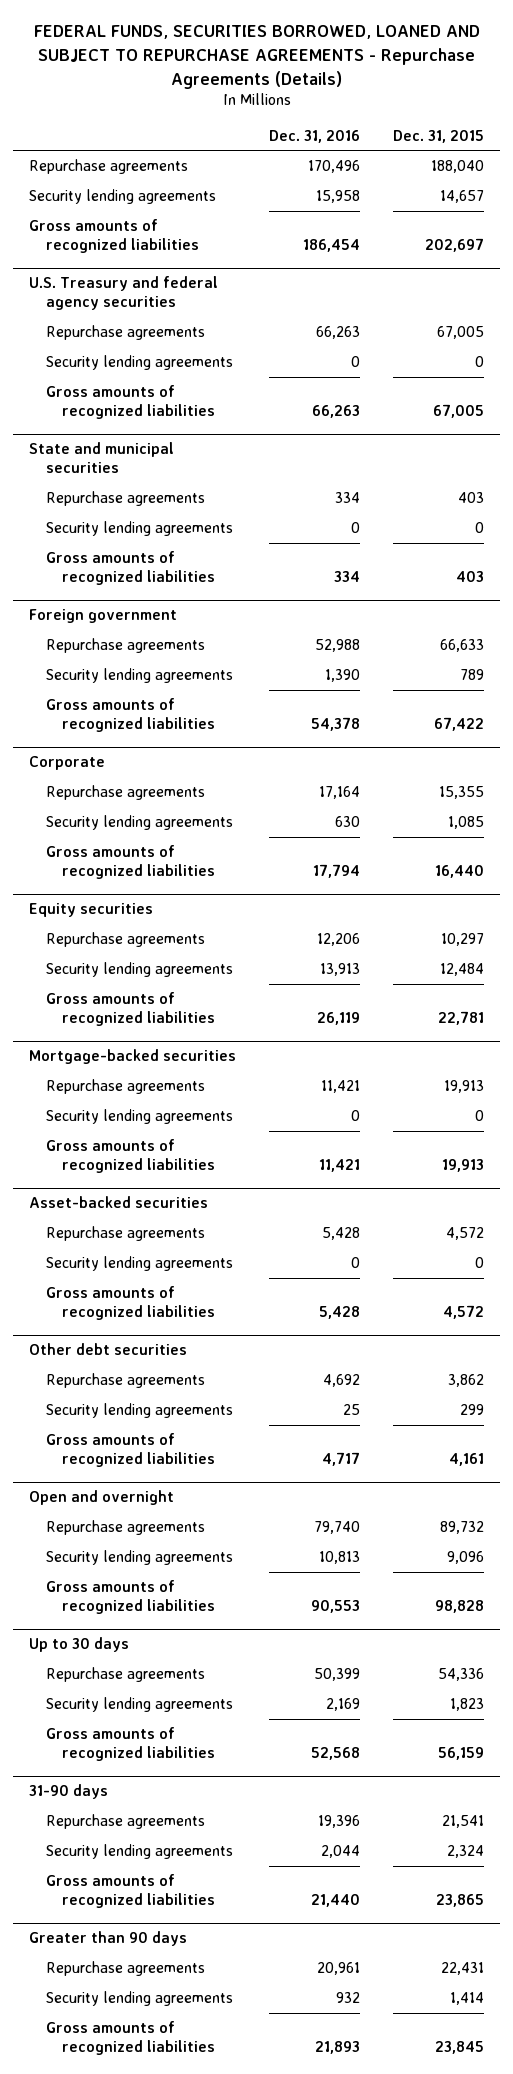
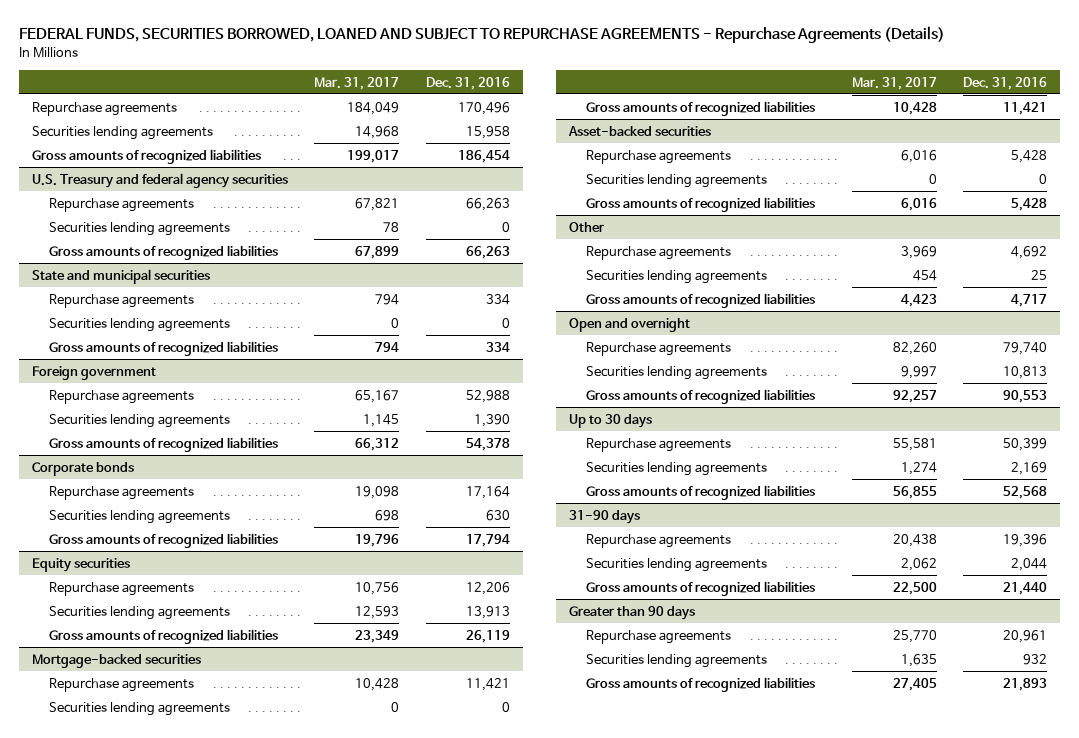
- | Dec. 31, 2016 | Dec. 31, 2015
+ | Mar. 31, 2017 | Dec. 31, 2016
- Security lending agreements | 15,958 | 14,657
+ Securities lending agreements | 14,968 | 15,958
@ U.S. Treasury and federal agency securities
- Security lending agreements | 0 | 0
+ Securities lending agreements | 78 | 0
@ State and municipal securities
- Security lending agreements | 0 | 0
+ Securities lending agreements | 0 | 0
@ Foreign government
- Security lending agreements | 1,390 | 789
+ Securities lending agreements | 1,145 | 1,390
- Corporate
+ Corporate bonds
- Security lending agreements | 630 | 1,085
+ Securities lending agreements | 698 | 630
@ Equity securities
- Security lending agreements | 13,913 | 12,484
+ Securities lending agreements | 12,593 | 13,913
@ Mortgage-backed securities
- Security lending agreements | 0 | 0
+ Securities lending agreements | 0 | 0
@ Asset-backed securities
- Security lending agreements | 0 | 0
+ Securities lending agreements | 0 | 0
- Other debt securities
+ Other
- Security lending agreements | 25 | 299
+ Securities lending agreements | 454 | 25
@ Open and overnight
- Security lending agreements | 10,813 | 9,096
+ Securities lending agreements | 9,997 | 10,813
@ Up to 30 days
- Security lending agreements | 2,169 | 1,823
+ Securities lending agreements | 1,274 | 2,169
@ 31-90 days
- Security lending agreements | 2,044 | 2,324
+ Securities lending agreements | 2,062 | 2,044
@ Greater than 90 days
- Security lending agreements | 932 | 1,414
+ Securities lending agreements | 1,635 | 932

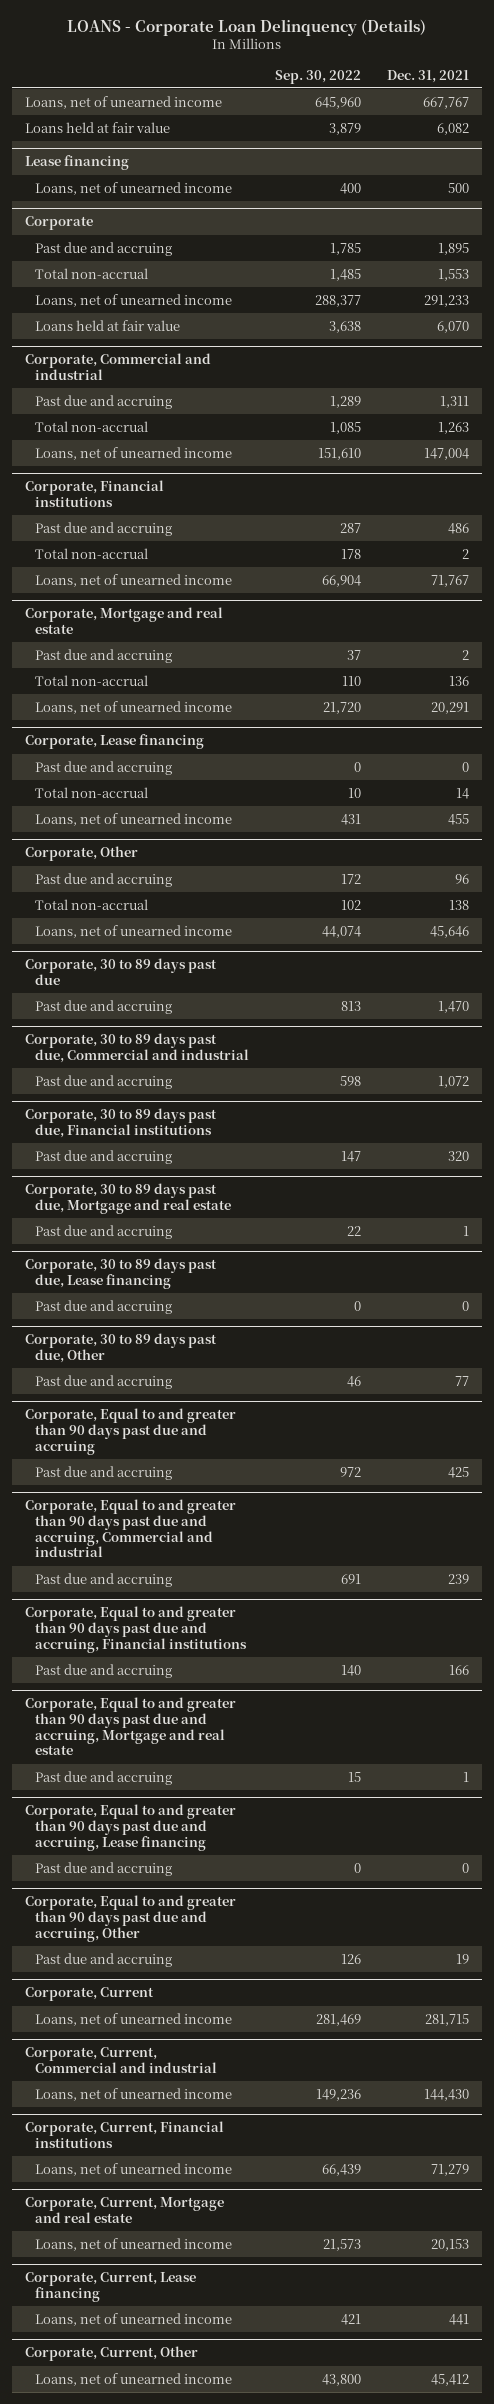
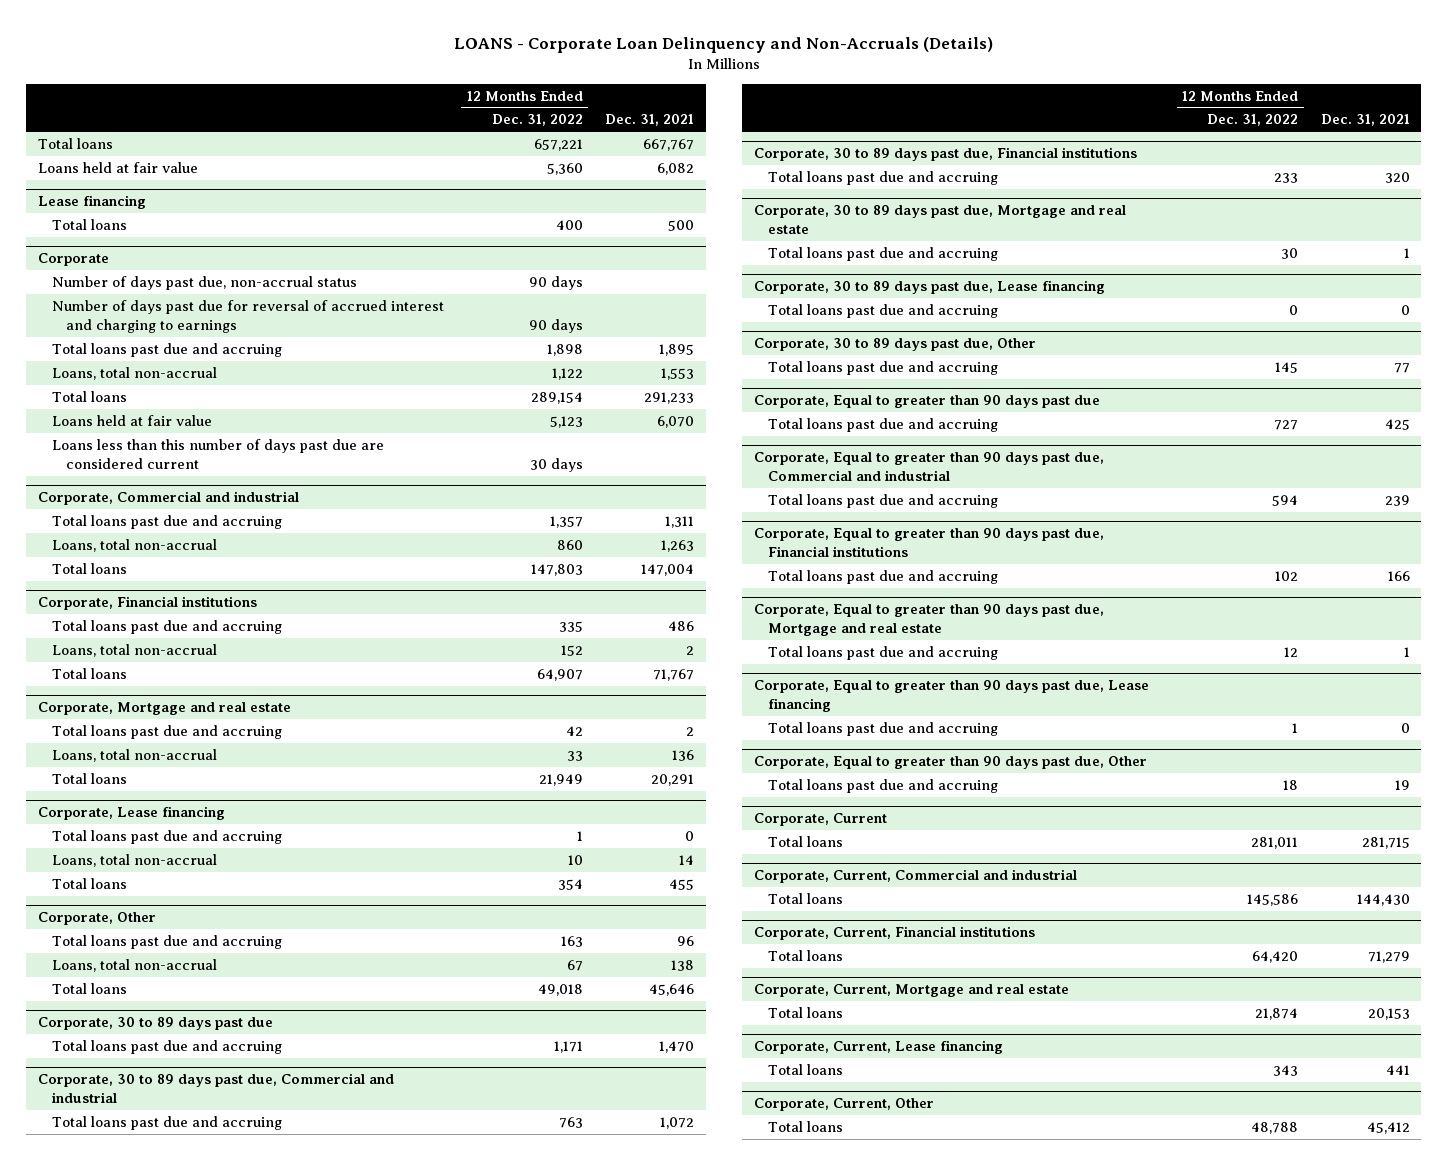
- LOANS - Corporate Loan Delinquency (Details)
+ LOANS - Corporate Loan Delinquency and Non-Accruals (Details)
- | Sep. 30, 2022 | Dec. 31, 2021
+ | 12 Months Ended Dec. 31, 2022 | Dec. 31, 2021
- Loans, net of unearned income | 645,960 | 667,767
+ Total loans | 657,221 | 667,767
@ Lease financing
- Loans, net of unearned income | 400 | 500
+ Total loans | 400 | 500
@ Corporate
- Past due and accruing | 1,785 | 1,895
- Total non-accrual | 1,485 | 1,553
- Loans, net of unearned income | 288,377 | 291,233
+ Number of days past due, non-accrual status | 90 days |
+ Number of days past due for reversal of accrued interest and charging to earnings | 90 days |
+ Total loans past due and accruing | 1,898 | 1,895
+ Loans, total non-accrual | 1,122 | 1,553
+ Total loans | 289,154 | 291,233
+ Loans less than this number of days past due are considered current | 30 days |
@ Corporate, Commercial and industrial
- Past due and accruing | 1,289 | 1,311
- Total non-accrual | 1,085 | 1,263
- Loans, net of unearned income | 151,610 | 147,004
+ Total loans past due and accruing | 1,357 | 1,311
+ Loans, total non-accrual | 860 | 1,263
+ Total loans | 147,803 | 147,004
@ Corporate, Financial institutions
- Past due and accruing | 287 | 486
- Total non-accrual | 178 | 2
- Loans, net of unearned income | 66,904 | 71,767
+ Total loans past due and accruing | 335 | 486
+ Loans, total non-accrual | 152 | 2
+ Total loans | 64,907 | 71,767
@ Corporate, Mortgage and real estate
- Past due and accruing | 37 | 2
- Total non-accrual | 110 | 136
- Loans, net of unearned income | 21,720 | 20,291
+ Total loans past due and accruing | 42 | 2
+ Loans, total non-accrual | 33 | 136
+ Total loans | 21,949 | 20,291
@ Corporate, Lease financing
- Past due and accruing | 0 | 0
- Total non-accrual | 10 | 14
- Loans, net of unearned income | 431 | 455
+ Total loans past due and accruing | 1 | 0
+ Loans, total non-accrual | 10 | 14
+ Total loans | 354 | 455
@ Corporate, Other
- Past due and accruing | 172 | 96
- Total non-accrual | 102 | 138
- Loans, net of unearned income | 44,074 | 45,646
+ Total loans past due and accruing | 163 | 96
+ Loans, total non-accrual | 67 | 138
+ Total loans | 49,018 | 45,646
@ Corporate, 30 to 89 days past due
- Past due and accruing | 813 | 1,470
+ Total loans past due and accruing | 1,171 | 1,470
@ Corporate, 30 to 89 days past due, Commercial and industrial
- Past due and accruing | 598 | 1,072
+ Total loans past due and accruing | 763 | 1,072
@ Corporate, 30 to 89 days past due, Financial institutions
- Past due and accruing | 147 | 320
+ Total loans past due and accruing | 233 | 320
@ Corporate, 30 to 89 days past due, Mortgage and real estate
- Past due and accruing | 22 | 1
+ Total loans past due and accruing | 30 | 1
@ Corporate, 30 to 89 days past due, Lease financing
- Past due and accruing | 0 | 0
+ Total loans past due and accruing | 0 | 0
@ Corporate, 30 to 89 days past due, Other
- Past due and accruing | 46 | 77
- Corporate, Equal to and greater than 90 days past due and accruing
- Past due and accruing | 972 | 425
- Corporate, Equal to and greater than 90 days past due and accruing, Commercial and industrial
- Past due and accruing | 691 | 239
- Corporate, Equal to and greater than 90 days past due and accruing, Financial institutions
- Past due and accruing | 140 | 166
- Corporate, Equal to and greater than 90 days past due and accruing, Mortgage and real estate
- Past due and accruing | 15 | 1
- Corporate, Equal to and greater than 90 days past due and accruing, Lease financing
- Past due and accruing | 0 | 0
- Corporate, Equal to and greater than 90 days past due and accruing, Other
- Past due and accruing | 126 | 19
@ Corporate, 30 to 89 days past due, Other
+ Total loans past due and accruing | 145 | 77
+ Corporate, Equal to greater than 90 days past due
+ Total loans past due and accruing | 727 | 425
+ Corporate, Equal to greater than 90 days past due, Commercial and industrial
+ Total loans past due and accruing | 594 | 239
+ Corporate, Equal to greater than 90 days past due, Financial institutions
+ Total loans past due and accruing | 102 | 166
+ Corporate, Equal to greater than 90 days past due, Mortgage and real estate
+ Total loans past due and accruing | 12 | 1
+ Corporate, Equal to greater than 90 days past due, Lease financing
+ Total loans past due and accruing | 1 | 0
+ Corporate, Equal to greater than 90 days past due, Other
+ Total loans past due and accruing | 18 | 19
@ Corporate, Current
- Loans, net of unearned income | 281,469 | 281,715
+ Total loans | 281,011 | 281,715
@ Corporate, Current, Commercial and industrial
- Loans, net of unearned income | 149,236 | 144,430
+ Total loans | 145,586 | 144,430
@ Corporate, Current, Financial institutions
- Loans, net of unearned income | 66,439 | 71,279
+ Total loans | 64,420 | 71,279
@ Corporate, Current, Mortgage and real estate
- Loans, net of unearned income | 21,573 | 20,153
+ Total loans | 21,874 | 20,153
@ Corporate, Current, Lease financing
- Loans, net of unearned income | 421 | 441
+ Total loans | 343 | 441
@ Corporate, Current, Other
- Loans, net of unearned income | 43,800 | 45,412
+ Total loans | 48,788 | 45,412

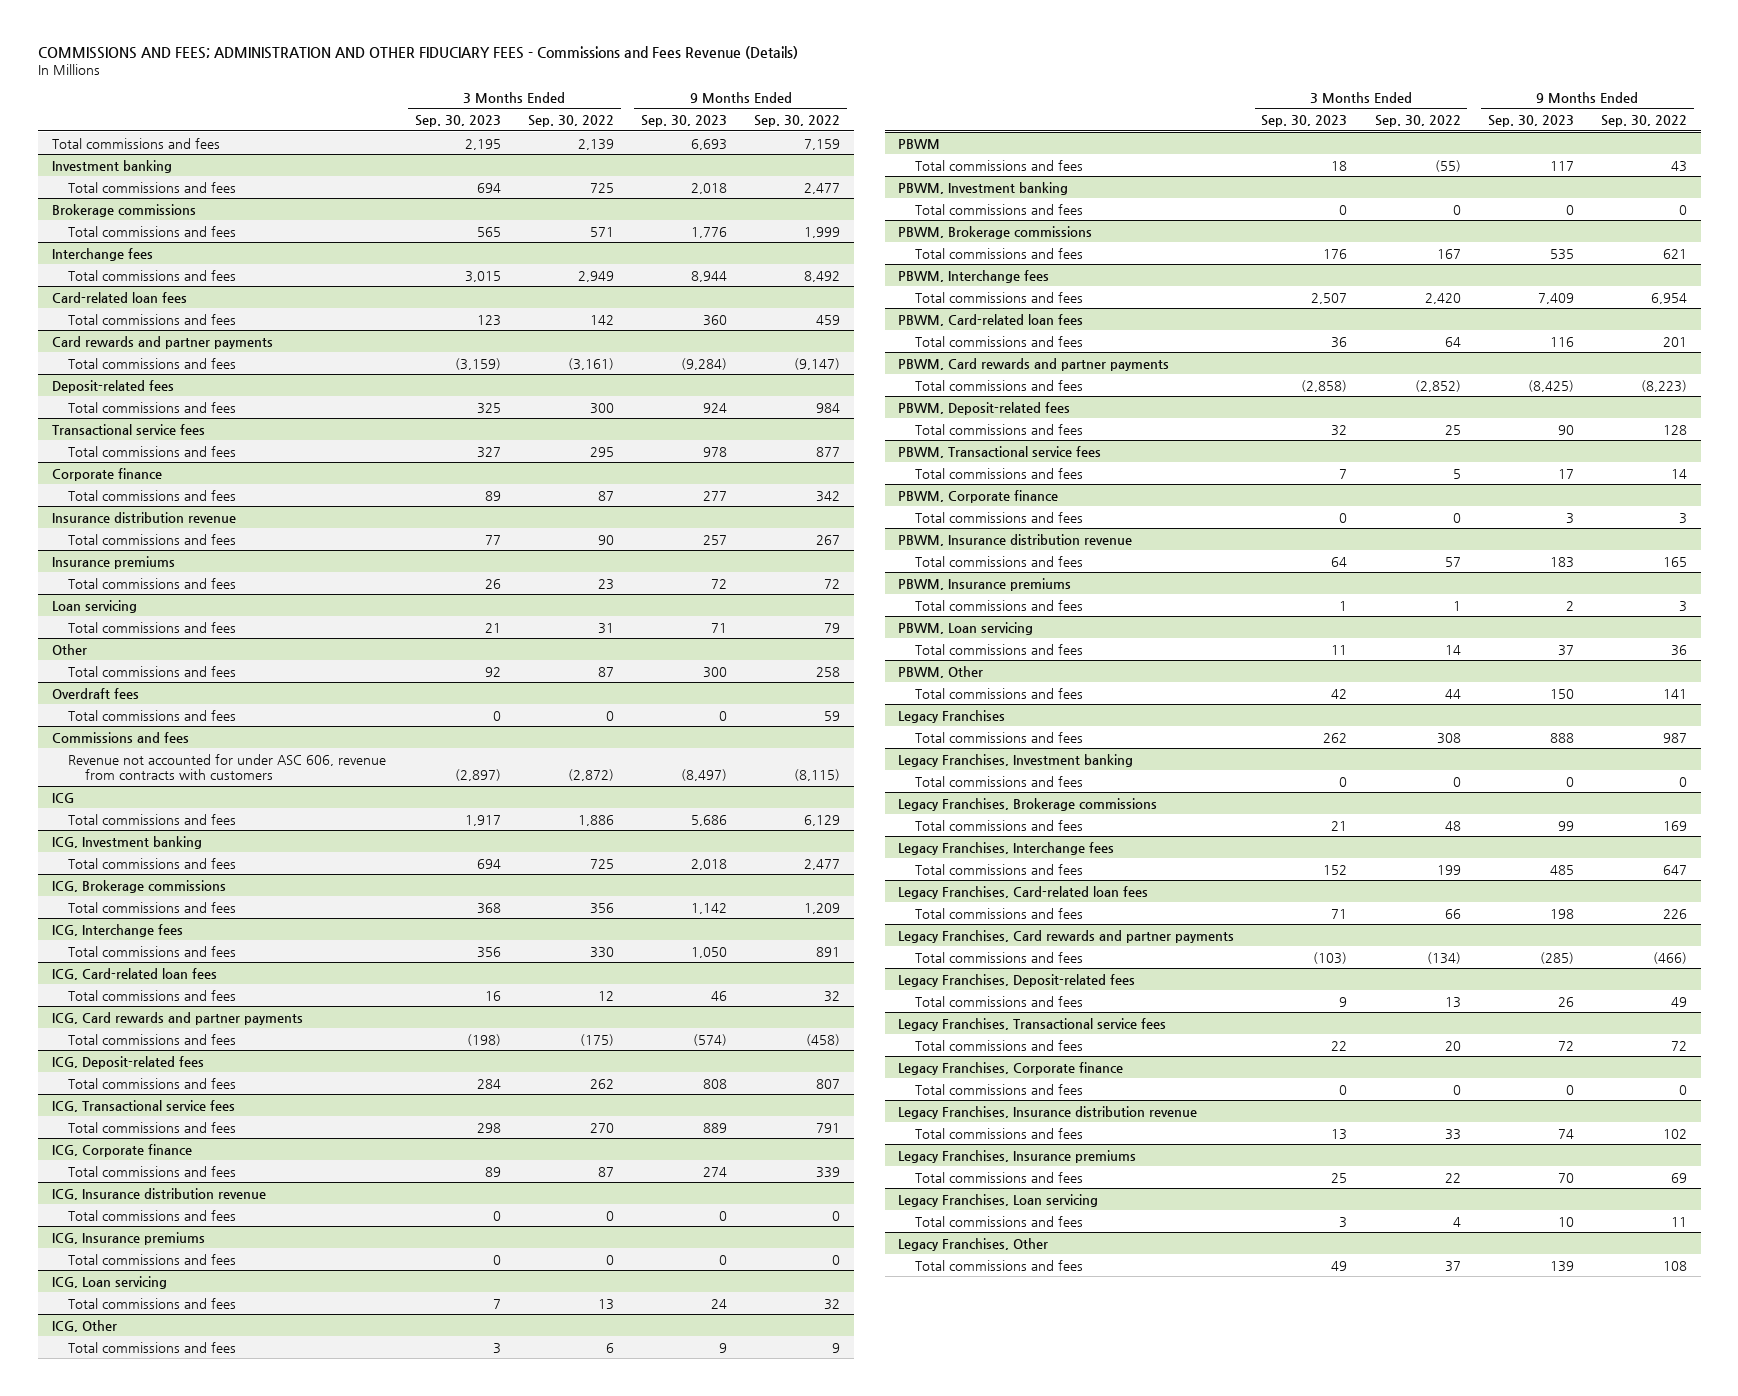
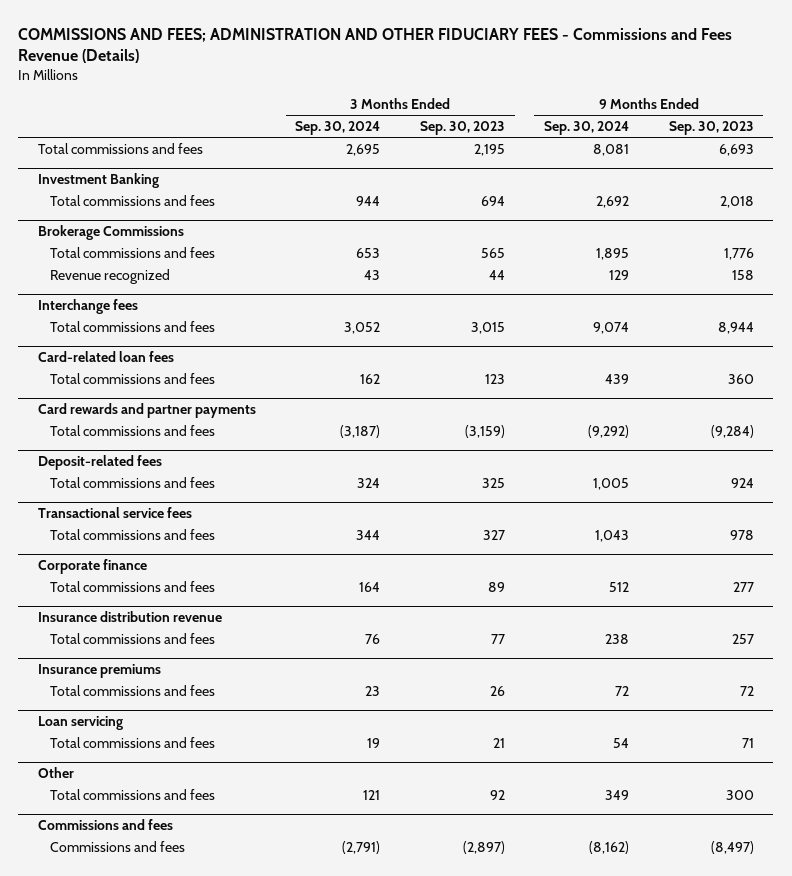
- | 3 Months Ended Sep. 30, 2023 | 3 Months Ended Sep. 30, 2022 | 9 Months Ended Sep. 30, 2023 | 9 Months Ended Sep. 30, 2022
+ | 3 Months Ended Sep. 30, 2024 | 3 Months Ended Sep. 30, 2023 | 9 Months Ended Sep. 30, 2024 | 9 Months Ended Sep. 30, 2023
- Investment banking
+ Investment Banking
- Brokerage commissions
+ Brokerage Commissions
+ Revenue recognized | 43 | 44 | 129 | 158
- Overdraft fees
- Total commissions and fees | 0 | 0 | 0 | 59
@ Commissions and fees
- Revenue not accounted for under ASC 606, revenue from contracts with customers | (2,897) | (2,872) | (8,497) | (8,115)
- ICG
- Total commissions and fees | 1,917 | 1,886 | 5,686 | 6,129
- ICG, Investment banking
- Total commissions and fees | 694 | 725 | 2,018 | 2,477
- ICG, Brokerage commissions
- Total commissions and fees | 368 | 356 | 1,142 | 1,209
- ICG, Interchange fees
- Total commissions and fees | 356 | 330 | 1,050 | 891
- ICG, Card-related loan fees
- Total commissions and fees | 16 | 12 | 46 | 32
- ICG, Card rewards and partner payments
- Total commissions and fees | (198) | (175) | (574) | (458)
- ICG, Deposit-related fees
- Total commissions and fees | 284 | 262 | 808 | 807
- ICG, Transactional service fees
- Total commissions and fees | 298 | 270 | 889 | 791
- ICG, Corporate finance
- Total commissions and fees | 89 | 87 | 274 | 339
- ICG, Insurance distribution revenue
- Total commissions and fees | 0 | 0 | 0 | 0
- ICG, Insurance premiums
- Total commissions and fees | 0 | 0 | 0 | 0
- ICG, Loan servicing
- Total commissions and fees | 7 | 13 | 24 | 32
- ICG, Other
- Total commissions and fees | 3 | 6 | 9 | 9
- PBWM
- Total commissions and fees | 18 | (55) | 117 | 43
- PBWM, Investment banking
- Total commissions and fees | 0 | 0 | 0 | 0
- PBWM, Brokerage commissions
- Total commissions and fees | 176 | 167 | 535 | 621
- PBWM, Interchange fees
- Total commissions and fees | 2,507 | 2,420 | 7,409 | 6,954
- PBWM, Card-related loan fees
- Total commissions and fees | 36 | 64 | 116 | 201
- PBWM, Card rewards and partner payments
- Total commissions and fees | (2,858) | (2,852) | (8,425) | (8,223)
- PBWM, Deposit-related fees
- Total commissions and fees | 32 | 25 | 90 | 128
- PBWM, Transactional service fees
- Total commissions and fees | 7 | 5 | 17 | 14
- PBWM, Corporate finance
- Total commissions and fees | 0 | 0 | 3 | 3
- PBWM, Insurance distribution revenue
- Total commissions and fees | 64 | 57 | 183 | 165
- PBWM, Insurance premiums
- Total commissions and fees | 1 | 1 | 2 | 3
- PBWM, Loan servicing
- Total commissions and fees | 11 | 14 | 37 | 36
- PBWM, Other
- Total commissions and fees | 42 | 44 | 150 | 141
- Legacy Franchises
- Total commissions and fees | 262 | 308 | 888 | 987
- Legacy Franchises, Investment banking
- Total commissions and fees | 0 | 0 | 0 | 0
- Legacy Franchises, Brokerage commissions
- Total commissions and fees | 21 | 48 | 99 | 169
- Legacy Franchises, Interchange fees
- Total commissions and fees | 152 | 199 | 485 | 647
- Legacy Franchises, Card-related loan fees
- Total commissions and fees | 71 | 66 | 198 | 226
- Legacy Franchises, Card rewards and partner payments
- Total commissions and fees | (103) | (134) | (285) | (466)
- Legacy Franchises, Deposit-related fees
- Total commissions and fees | 9 | 13 | 26 | 49
- Legacy Franchises, Transactional service fees
- Total commissions and fees | 22 | 20 | 72 | 72
- Legacy Franchises, Corporate finance
- Total commissions and fees | 0 | 0 | 0 | 0
- Legacy Franchises, Insurance distribution revenue
- Total commissions and fees | 13 | 33 | 74 | 102
- Legacy Franchises, Insurance premiums
- Total commissions and fees | 25 | 22 | 70 | 69
- Legacy Franchises, Loan servicing
- Total commissions and fees | 3 | 4 | 10 | 11
- Legacy Franchises, Other
- Total commissions and fees | 49 | 37 | 139 | 108
@ Commissions and fees
+ Commissions and fees | (2,791) | (2,897) | (8,162) | (8,497)

